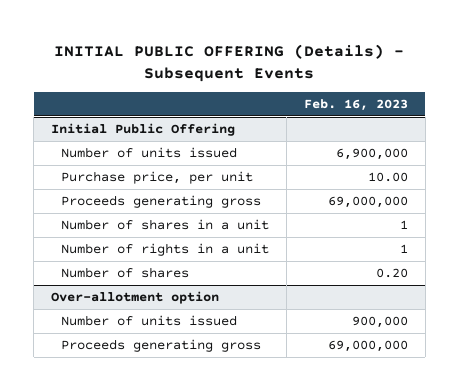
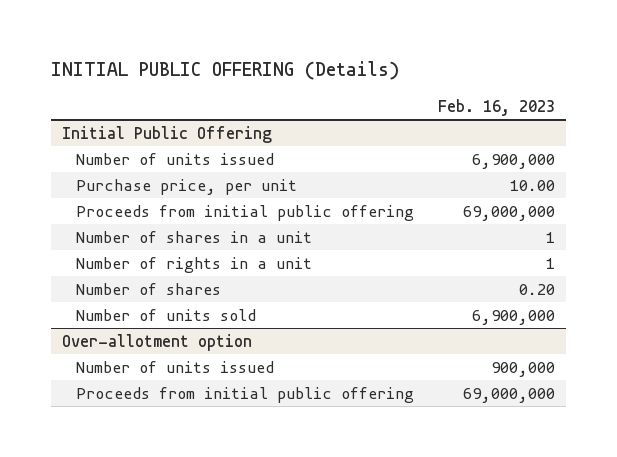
- INITIAL PUBLIC OFFERING (Details) - Subsequent Events
+ INITIAL PUBLIC OFFERING (Details)
@ Initial Public Offering
- Proceeds generating gross | 69,000,000
+ Proceeds from initial public offering | 69,000,000
+ Number of units sold | 6,900,000
@ Over-allotment option
- Proceeds generating gross | 69,000,000
+ Proceeds from initial public offering | 69,000,000

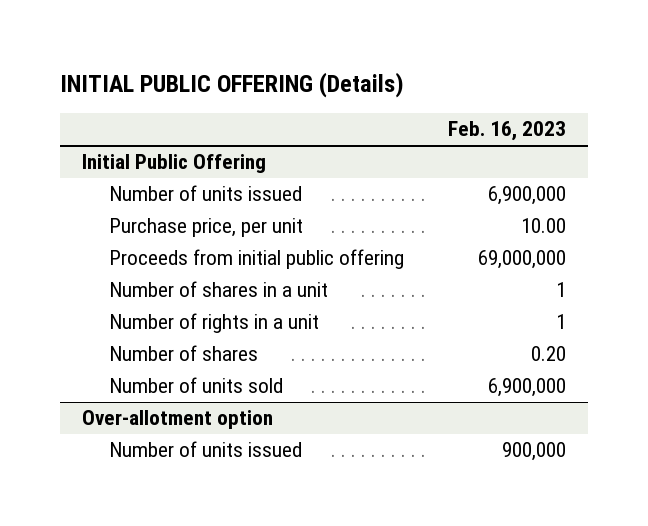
@ Over-allotment option
- Proceeds from initial public offering | 69,000,000

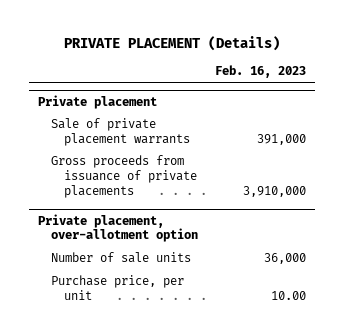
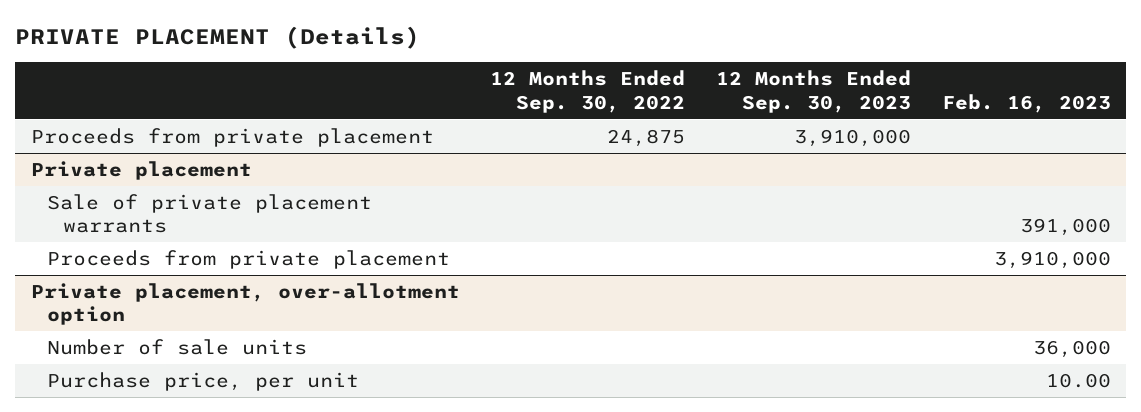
- | Feb. 16, 2023
+ | 12 Months Ended Sep. 30, 2022 | 12 Months Ended Sep. 30, 2023 | Feb. 16, 2023
+ Proceeds from private placement | 24,875 | 3,910,000 |
@ Private placement
- Gross proceeds from issuance of private placements | 3,910,000
+ Proceeds from private placement | | | 3,910,000

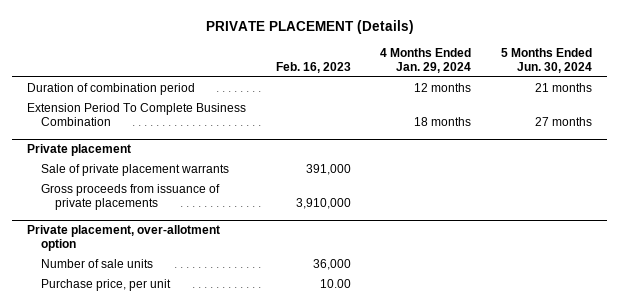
- | 12 Months Ended Sep. 30, 2022 | 12 Months Ended Sep. 30, 2023 | Feb. 16, 2023
+ | Feb. 16, 2023 | 4 Months Ended Jan. 29, 2024 | 5 Months Ended Jun. 30, 2024
- Proceeds from private placement | 24,875 | 3,910,000 |
+ Duration of combination period | | 12 months | 21 months
+ Extension Period To Complete Business Combination | | 18 months | 27 months
@ Private placement
- Proceeds from private placement | | | 3,910,000
+ Gross proceeds from issuance of private placements | 3,910,000 | |

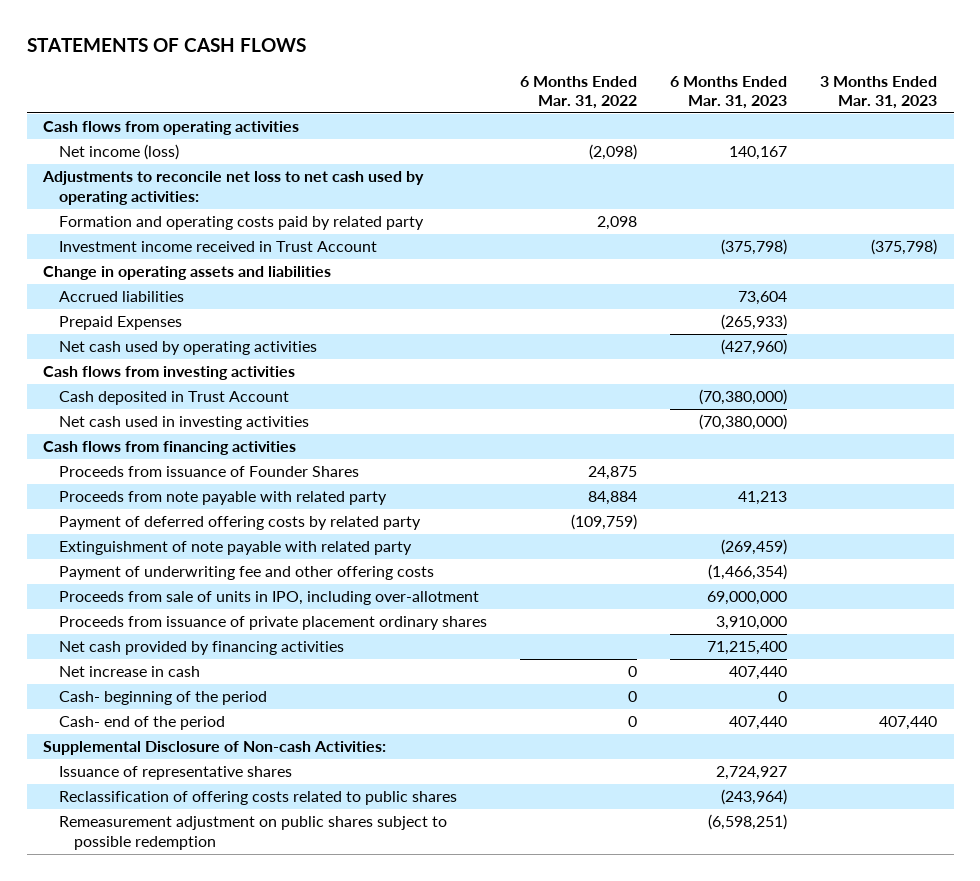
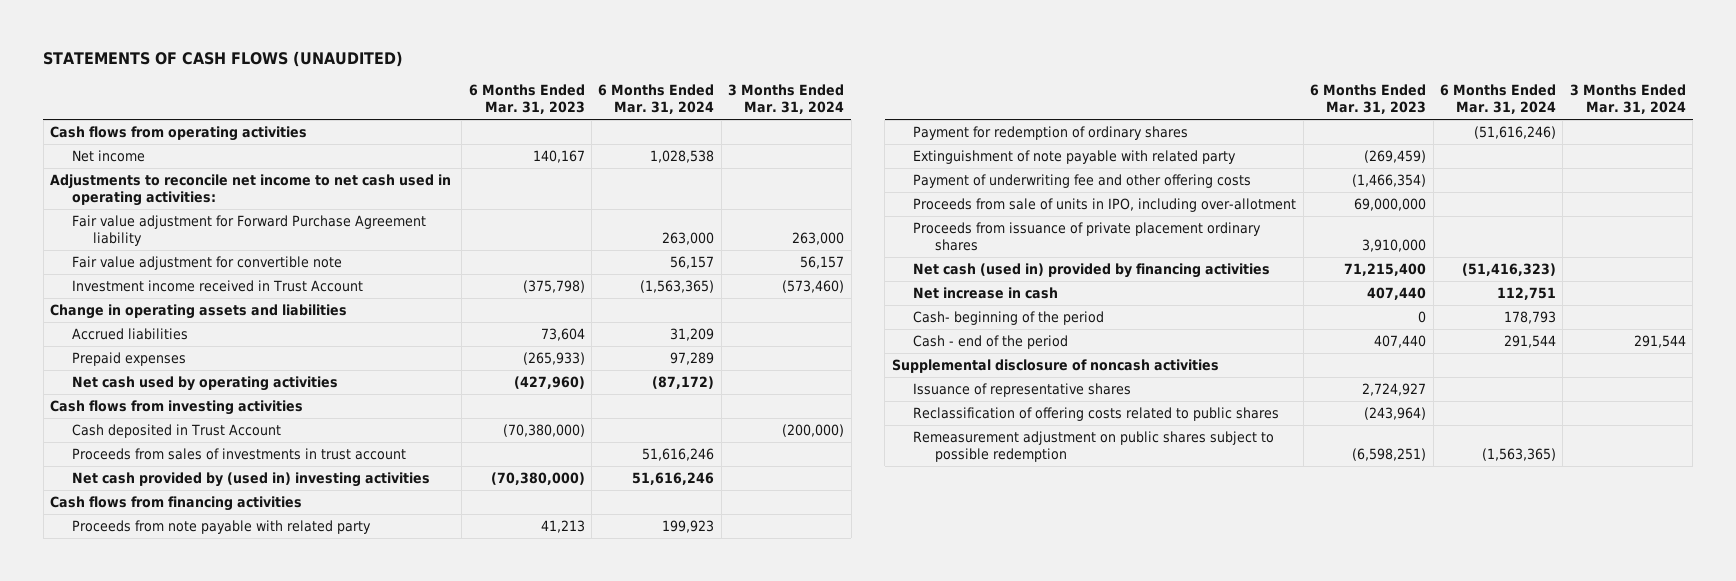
- STATEMENTS OF CASH FLOWS
+ STATEMENTS OF CASH FLOWS (UNAUDITED)
- | 6 Months Ended Mar. 31, 2022 | 6 Months Ended Mar. 31, 2023 | 3 Months Ended Mar. 31, 2023
+ | 6 Months Ended Mar. 31, 2023 | 6 Months Ended Mar. 31, 2024 | 3 Months Ended Mar. 31, 2024
- Net income (loss) | (2,098) | 140,167 |
- Adjustments to reconcile net loss to net cash used by operating activities:
- Formation and operating costs paid by related party | 2,098 | |
+ Net income | 140,167 | 1,028,538 |
+ Adjustments to reconcile net income to net cash used in operating activities:
+ Fair value adjustment for Forward Purchase Agreement liability | | 263,000 | 263,000
+ Fair value adjustment for convertible note | | 56,157 | 56,157
- Prepaid Expenses | | (265,933) |
+ Prepaid expenses | (265,933) | 97,289 |
- Net cash used in investing activities | | (70,380,000) |
+ Proceeds from sales of investments in trust account | | 51,616,246 |
+ Net cash provided by (used in) investing activities | (70,380,000) | 51,616,246 |
- Proceeds from issuance of Founder Shares | 24,875 | |
- Payment of deferred offering costs by related party | (109,759) | |
+ Payment for redemption of ordinary shares | | (51,616,246) |
- Net cash provided by financing activities | | 71,215,400 |
+ Net cash (used in) provided by financing activities | 71,215,400 | (51,416,323) |
- Cash- end of the period | 0 | 407,440 | 407,440
- Supplemental Disclosure of Non-cash Activities:
+ Cash - end of the period | 407,440 | 291,544 | 291,544
+ Supplemental disclosure of noncash activities

